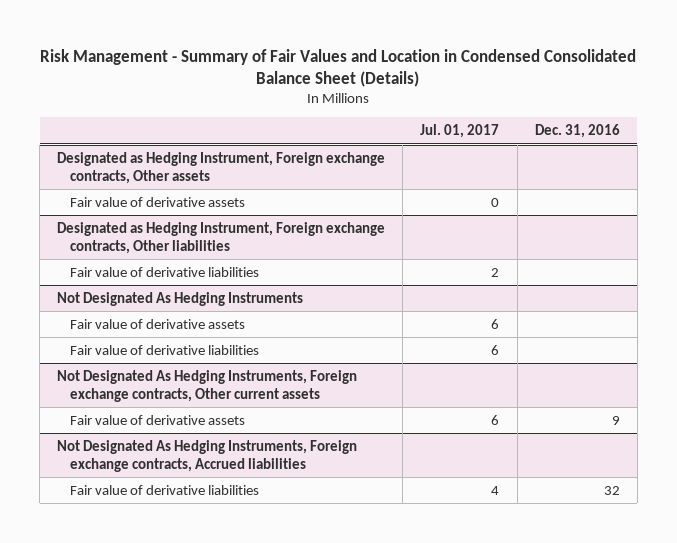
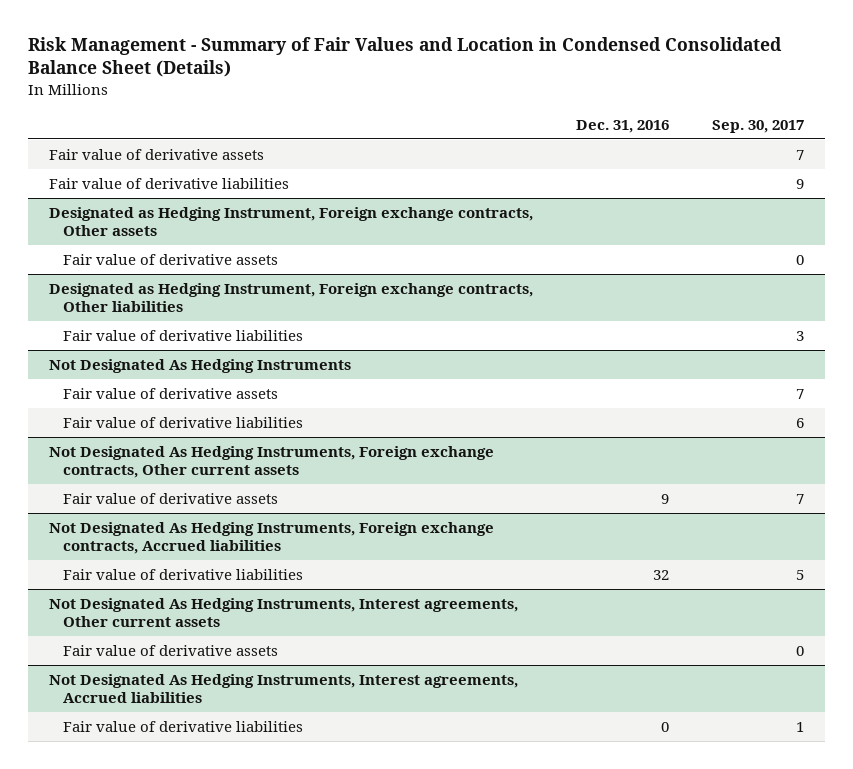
- | Jul. 01, 2017 | Dec. 31, 2016
+ | Dec. 31, 2016 | Sep. 30, 2017
+ Fair value of derivative assets | | 7
+ Fair value of derivative liabilities | | 9
+ Not Designated As Hedging Instruments, Interest agreements, Other current assets
+ Fair value of derivative assets | | 0
+ Not Designated As Hedging Instruments, Interest agreements, Accrued liabilities
+ Fair value of derivative liabilities | 0 | 1

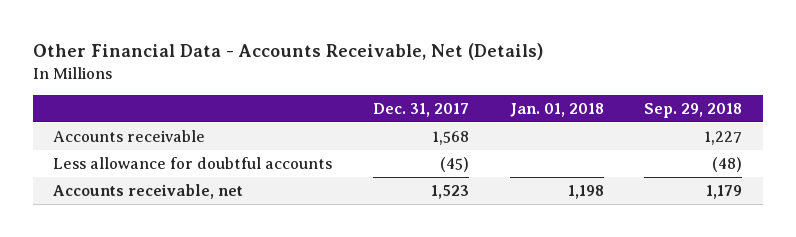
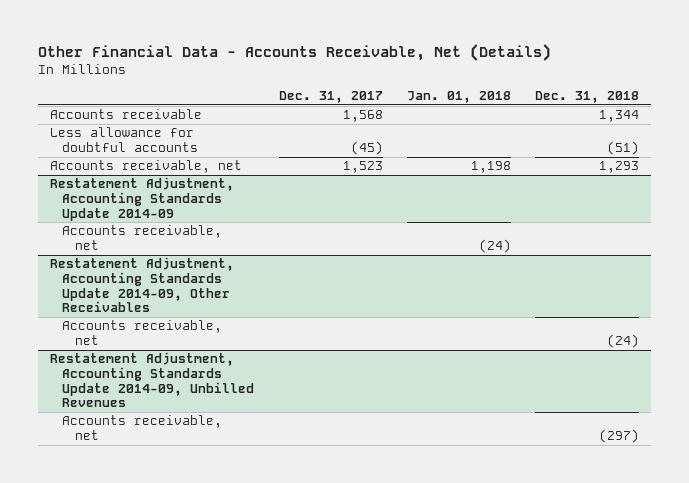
- | Dec. 31, 2017 | Jan. 01, 2018 | Sep. 29, 2018
+ | Dec. 31, 2017 | Jan. 01, 2018 | Dec. 31, 2018
+ Restatement Adjustment, Accounting Standards Update 2014-09
+ Accounts receivable, net | | (24) |
+ Restatement Adjustment, Accounting Standards Update 2014-09, Other Receivables
+ Accounts receivable, net | | | (24)
+ Restatement Adjustment, Accounting Standards Update 2014-09, Unbilled Revenues
+ Accounts receivable, net | | | (297)

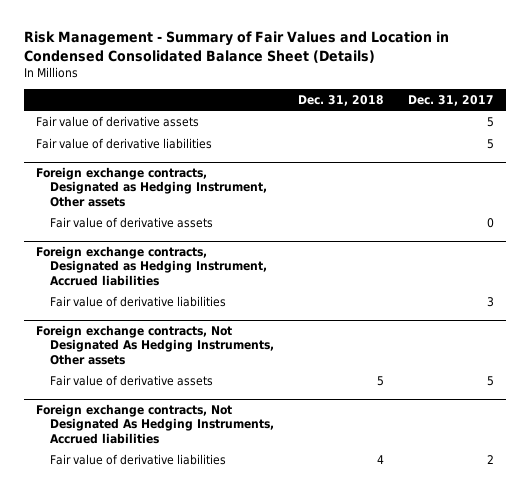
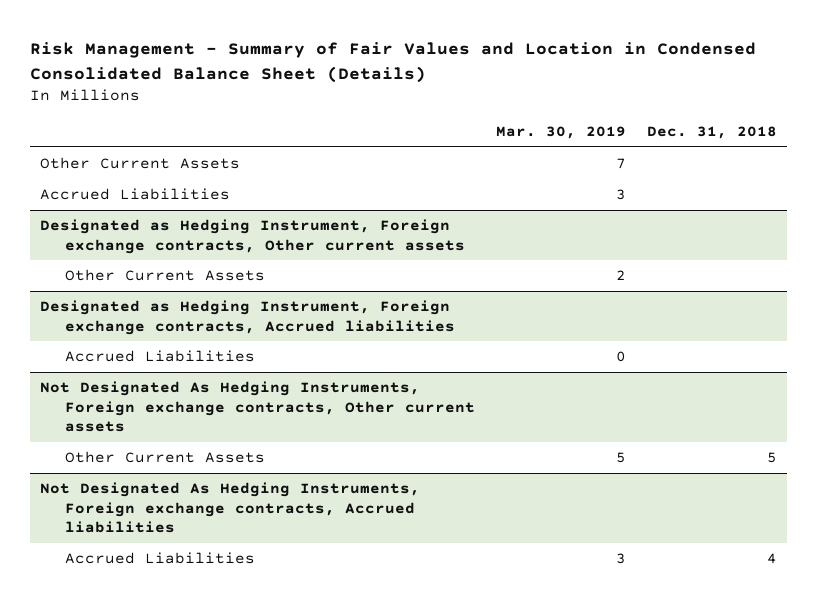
- | Dec. 31, 2018 | Dec. 31, 2017
+ | Mar. 30, 2019 | Dec. 31, 2018
- Fair value of derivative assets | | 5
- Fair value of derivative liabilities | | 5
- Foreign exchange contracts, Designated as Hedging Instrument, Other assets
- Fair value of derivative assets | | 0
- Foreign exchange contracts, Designated as Hedging Instrument, Accrued liabilities
- Fair value of derivative liabilities | | 3
- Foreign exchange contracts, Not Designated As Hedging Instruments, Other assets
- Fair value of derivative assets | 5 | 5
- Foreign exchange contracts, Not Designated As Hedging Instruments, Accrued liabilities
- Fair value of derivative liabilities | 4 | 2
+ Other Current Assets | 7 |
+ Accrued Liabilities | 3 |
+ Designated as Hedging Instrument, Foreign exchange contracts, Other current assets
+ Other Current Assets | 2 |
+ Designated as Hedging Instrument, Foreign exchange contracts, Accrued liabilities
+ Accrued Liabilities | 0 |
+ Not Designated As Hedging Instruments, Foreign exchange contracts, Other current assets
+ Other Current Assets | 5 | 5
+ Not Designated As Hedging Instruments, Foreign exchange contracts, Accrued liabilities
+ Accrued Liabilities | 3 | 4

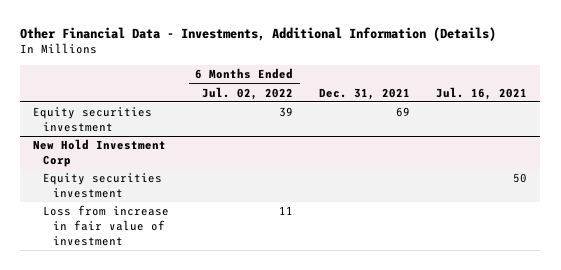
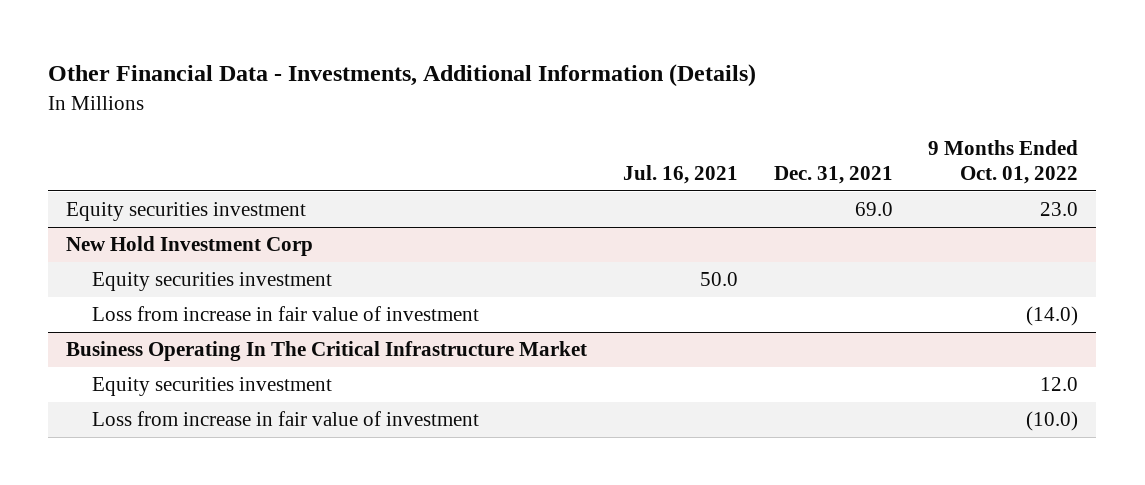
- | 6 Months Ended Jul. 02, 2022 | Dec. 31, 2021 | Jul. 16, 2021
+ | Jul. 16, 2021 | Dec. 31, 2021 | 9 Months Ended Oct. 01, 2022
- Equity securities investment | 39 | 69 |
+ Equity securities investment | | 69.0 | 23.0
@ New Hold Investment Corp
- Equity securities investment | | | 50
+ Equity securities investment | 50.0 | |
+ Business Operating In The Critical Infrastructure Market
+ Equity securities investment | | | 12.0
+ Loss from increase in fair value of investment | | | (10.0)

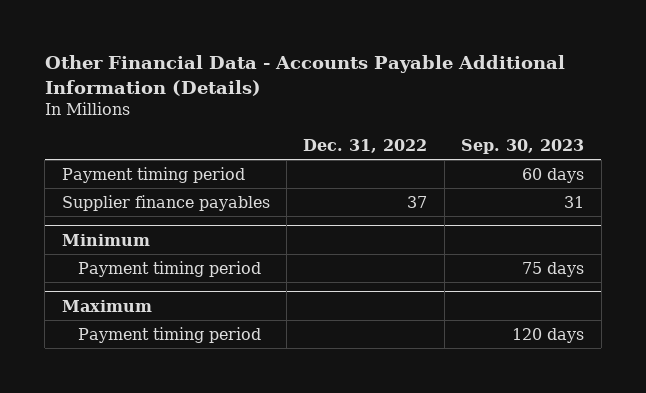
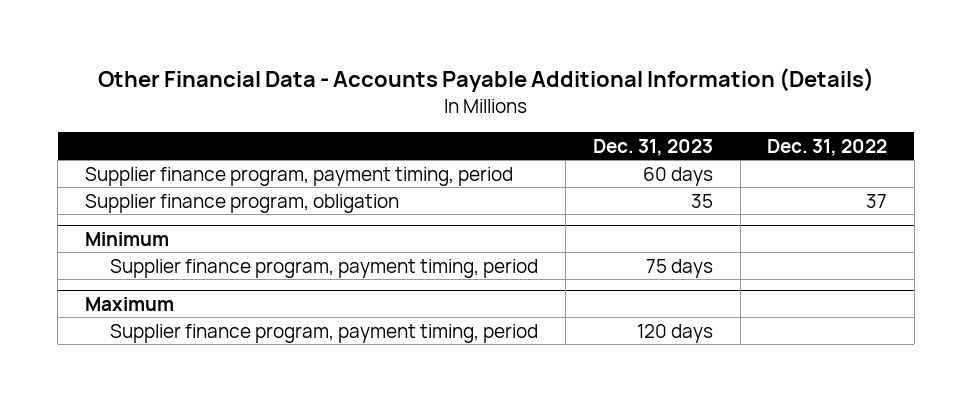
- | Dec. 31, 2022 | Sep. 30, 2023
+ | Dec. 31, 2023 | Dec. 31, 2022
- Payment timing period | | 60 days
- Supplier finance payables | 37 | 31
+ Supplier finance program, payment timing, period | 60 days |
+ Supplier finance program, obligation | 35 | 37
@ Minimum
- Payment timing period | | 75 days
+ Supplier finance program, payment timing, period | 75 days |
@ Maximum
- Payment timing period | | 120 days
+ Supplier finance program, payment timing, period | 120 days |

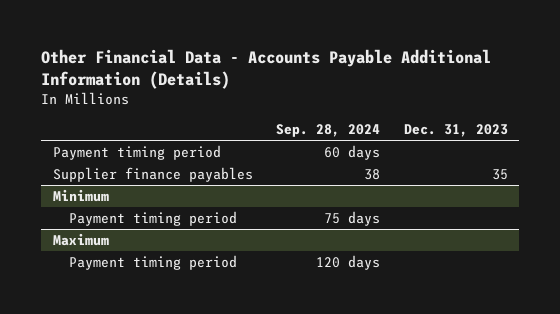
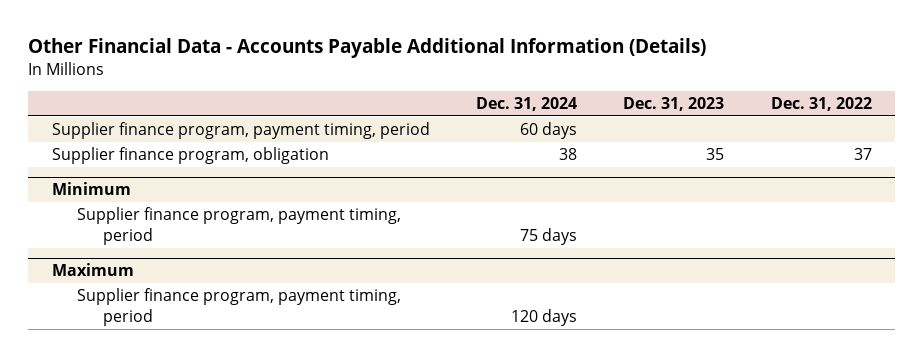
- | Sep. 28, 2024 | Dec. 31, 2023
+ | Dec. 31, 2024 | Dec. 31, 2023 | Dec. 31, 2022
- Payment timing period | 60 days |
- Supplier finance payables | 38 | 35
+ Supplier finance program, payment timing, period | 60 days | |
+ Supplier finance program, obligation | 38 | 35 | 37
@ Minimum
- Payment timing period | 75 days |
+ Supplier finance program, payment timing, period | 75 days | |
@ Maximum
- Payment timing period | 120 days |
+ Supplier finance program, payment timing, period | 120 days | |

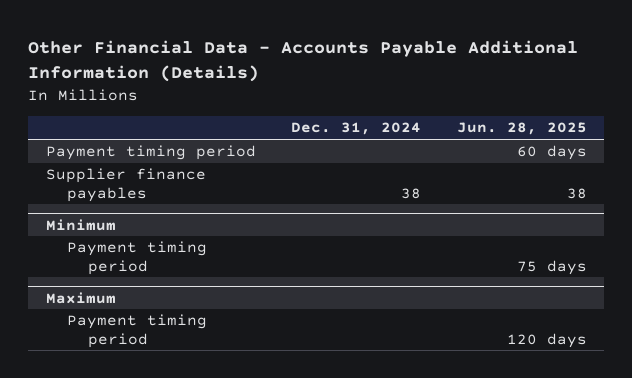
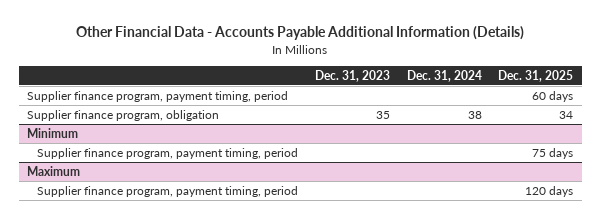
- | Dec. 31, 2024 | Jun. 28, 2025
+ | Dec. 31, 2023 | Dec. 31, 2024 | Dec. 31, 2025
- Payment timing period | | 60 days
- Supplier finance payables | 38 | 38
+ Supplier finance program, payment timing, period | | | 60 days
+ Supplier finance program, obligation | 35 | 38 | 34
@ Minimum
- Payment timing period | | 75 days
+ Supplier finance program, payment timing, period | | | 75 days
@ Maximum
- Payment timing period | | 120 days
+ Supplier finance program, payment timing, period | | | 120 days

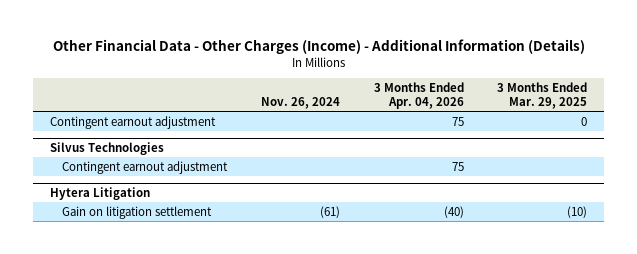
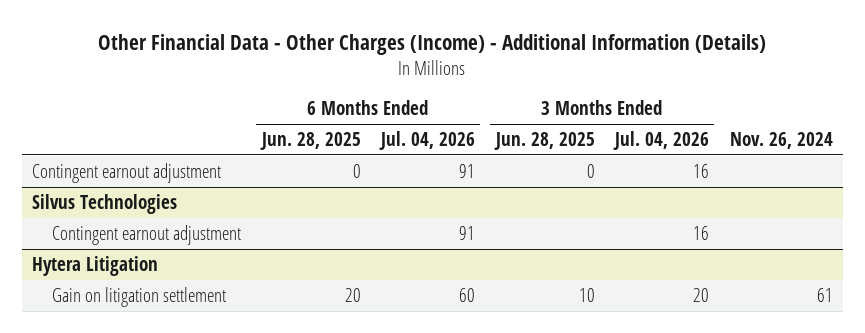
- | Nov. 26, 2024 | 3 Months Ended Apr. 04, 2026 | 3 Months Ended Mar. 29, 2025
+ | 6 Months Ended Jun. 28, 2025 | 6 Months Ended Jul. 04, 2026 | 3 Months Ended Jun. 28, 2025 | 3 Months Ended Jul. 04, 2026 | Nov. 26, 2024
@ Hytera Litigation
- Gain on litigation settlement | (61) | (40) | (10)
+ Gain on litigation settlement | 20 | 60 | 10 | 20 | 61

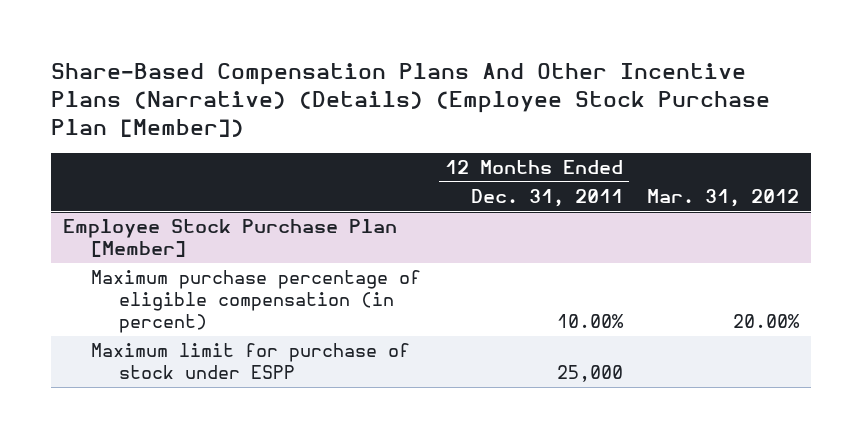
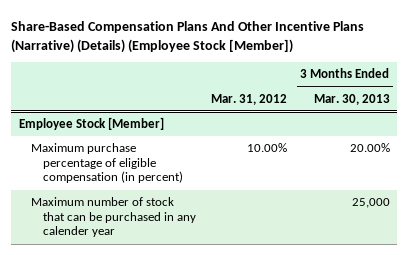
- Share-Based Compensation Plans And Other Incentive Plans (Narrative) (Details) (Employee Stock Purchase Plan [Member])
+ Share-Based Compensation Plans And Other Incentive Plans (Narrative) (Details) (Employee Stock [Member])
- | 12 Months Ended Dec. 31, 2011 | Mar. 31, 2012
+ | Mar. 31, 2012 | 3 Months Ended Mar. 30, 2013
- Employee Stock Purchase Plan [Member]
- Maximum purchase percentage of eligible compensation (in percent) | 10.00% | 20.00%
- Maximum limit for purchase of stock under ESPP | 25,000 |
+ Employee Stock [Member]
+ Maximum purchase percentage of eligible compensation (in percent) | 10.00% | 20.00%
+ Maximum number of stock that can be purchased in any calender year | | 25,000

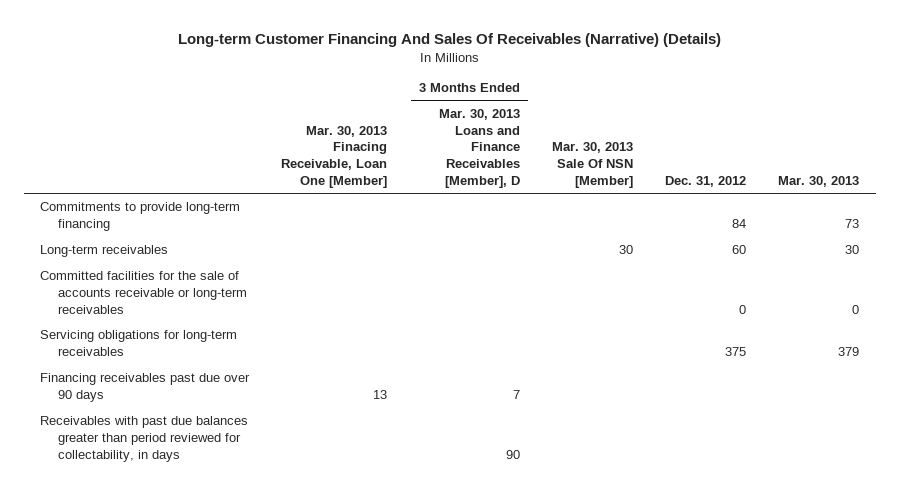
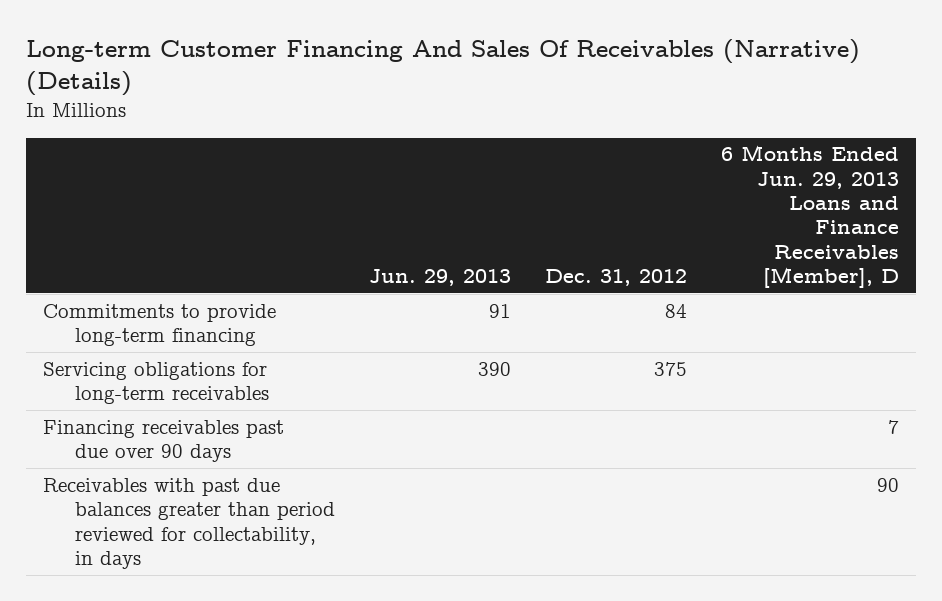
- | Mar. 30, 2013 Finacing Receivable, Loan One [Member] | 3 Months Ended Mar. 30, 2013 Loans and Finance Receivables [Member], D | Mar. 30, 2013 Sale Of NSN [Member] | Dec. 31, 2012 | Mar. 30, 2013
+ | Jun. 29, 2013 | Dec. 31, 2012 | 6 Months Ended Jun. 29, 2013 Loans and Finance Receivables [Member], D
- Long-term receivables | | | 30 | 60 | 30
- Committed facilities for the sale of accounts receivable or long-term receivables | | | | 0 | 0

